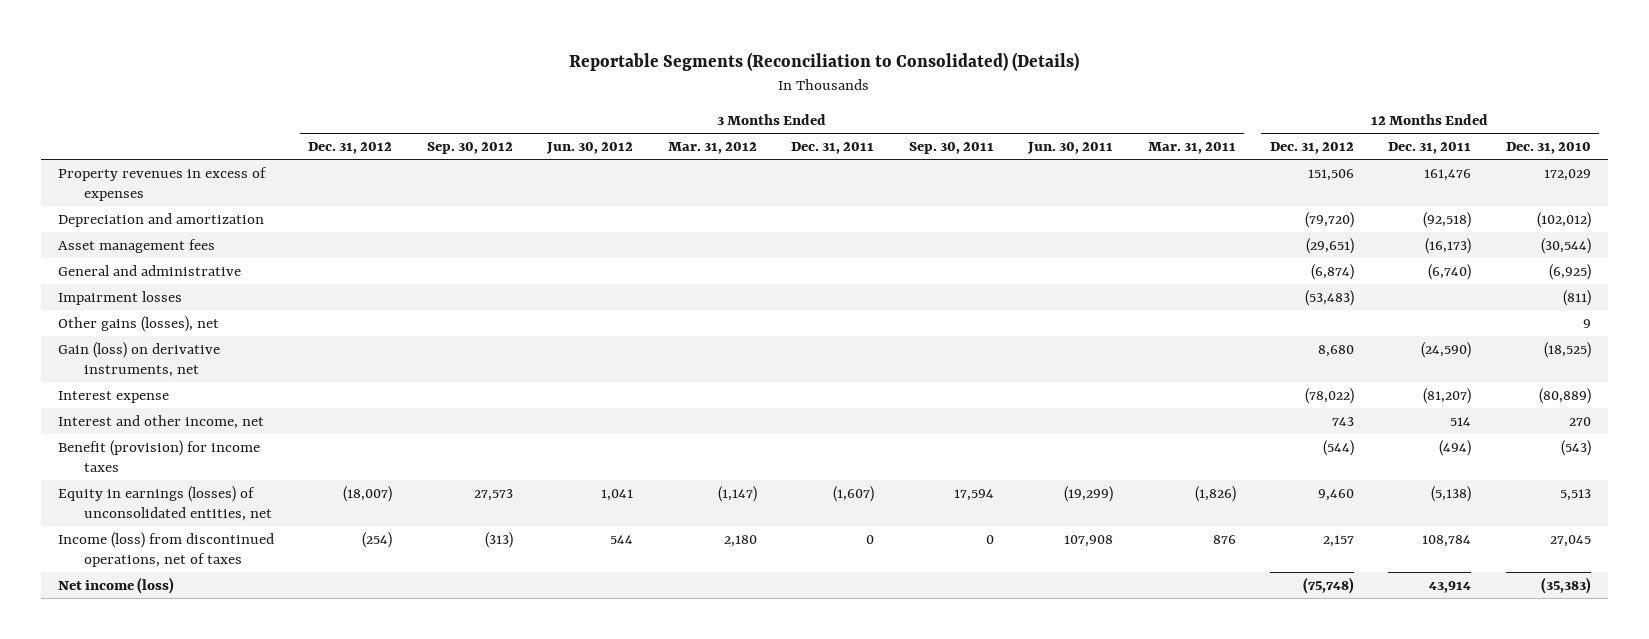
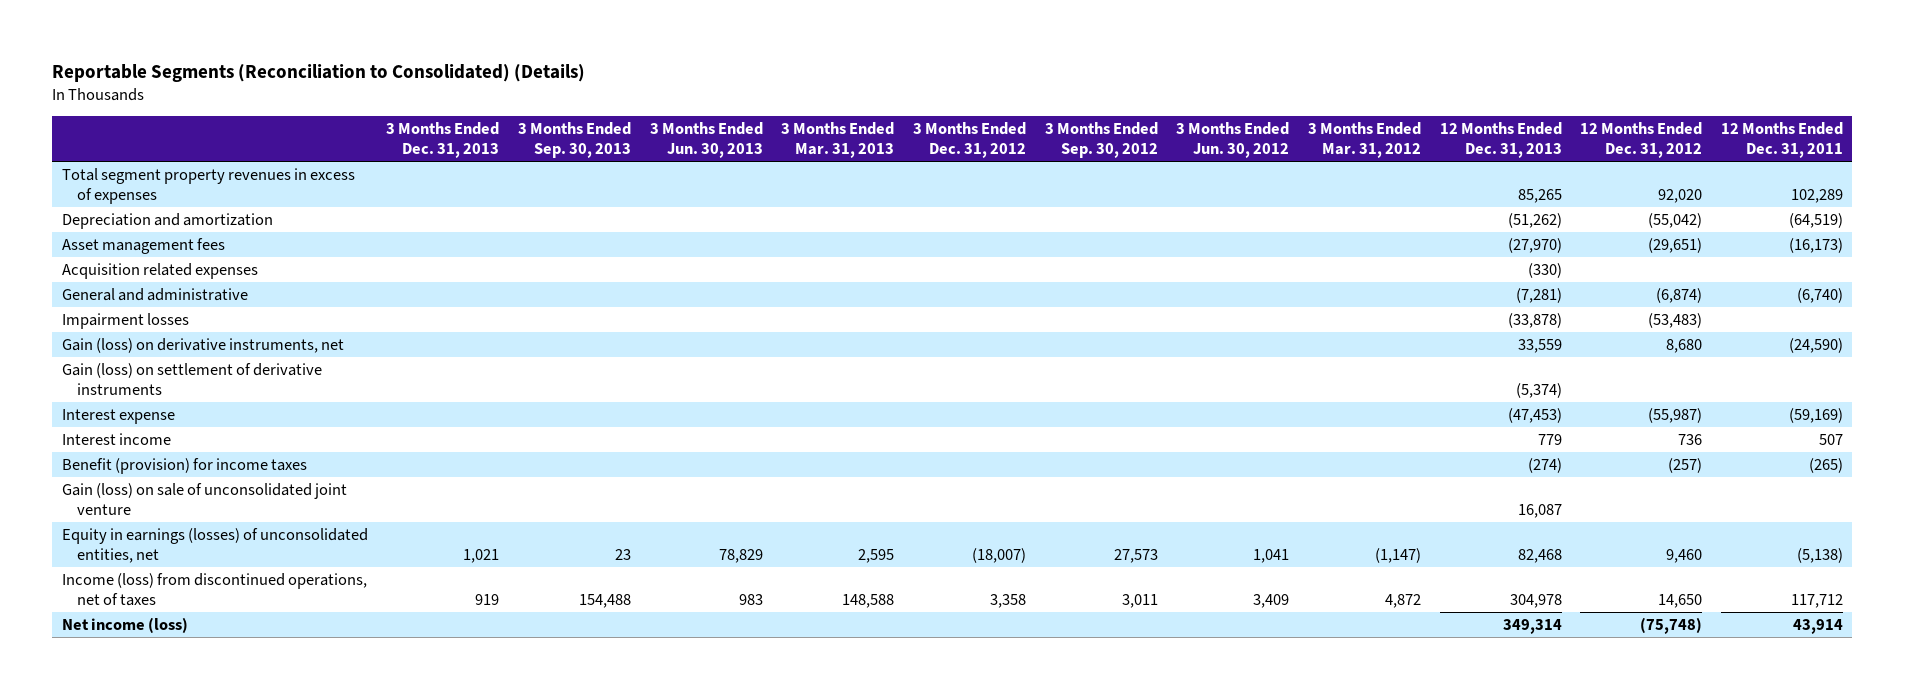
- | 3 Months Ended Dec. 31, 2012 | 3 Months Ended Sep. 30, 2012 | 3 Months Ended Jun. 30, 2012 | 3 Months Ended Mar. 31, 2012 | 3 Months Ended Dec. 31, 2011 | 3 Months Ended Sep. 30, 2011 | 3 Months Ended Jun. 30, 2011 | 3 Months Ended Mar. 31, 2011 | 12 Months Ended Dec. 31, 2012 | 12 Months Ended Dec. 31, 2011 | 12 Months Ended Dec. 31, 2010
+ | 3 Months Ended Dec. 31, 2013 | 3 Months Ended Sep. 30, 2013 | 3 Months Ended Jun. 30, 2013 | 3 Months Ended Mar. 31, 2013 | 3 Months Ended Dec. 31, 2012 | 3 Months Ended Sep. 30, 2012 | 3 Months Ended Jun. 30, 2012 | 3 Months Ended Mar. 31, 2012 | 12 Months Ended Dec. 31, 2013 | 12 Months Ended Dec. 31, 2012 | 12 Months Ended Dec. 31, 2011
- Property revenues in excess of expenses | | | | | | | | | 151,506 | 161,476 | 172,029
- Depreciation and amortization | | | | | | | | | (79,720) | (92,518) | (102,012)
+ Total segment property revenues in excess of expenses | | | | | | | | | 85,265 | 92,020 | 102,289
+ Depreciation and amortization | | | | | | | | | (51,262) | (55,042) | (64,519)
+ Acquisition related expenses | | | | | | | | | (330) | |
- Other gains (losses), net | | | | | | | | | | | 9
- Interest expense | | | | | | | | | (78,022) | (81,207) | (80,889)
- Interest and other income, net | | | | | | | | | 743 | 514 | 270
- Benefit (provision) for income taxes | | | | | | | | | (544) | (494) | (543)
+ Gain (loss) on settlement of derivative instruments | | | | | | | | | (5,374) | |
+ Interest expense | | | | | | | | | (47,453) | (55,987) | (59,169)
+ Interest income | | | | | | | | | 779 | 736 | 507
+ Benefit (provision) for income taxes | | | | | | | | | (274) | (257) | (265)
+ Gain (loss) on sale of unconsolidated joint venture | | | | | | | | | 16,087 | |
- Income (loss) from discontinued operations, net of taxes | (254) | (313) | 544 | 2,180 | 0 | 0 | 107,908 | 876 | 2,157 | 108,784 | 27,045
+ Income (loss) from discontinued operations, net of taxes | 919 | 154,488 | 983 | 148,588 | 3,358 | 3,011 | 3,409 | 4,872 | 304,978 | 14,650 | 117,712

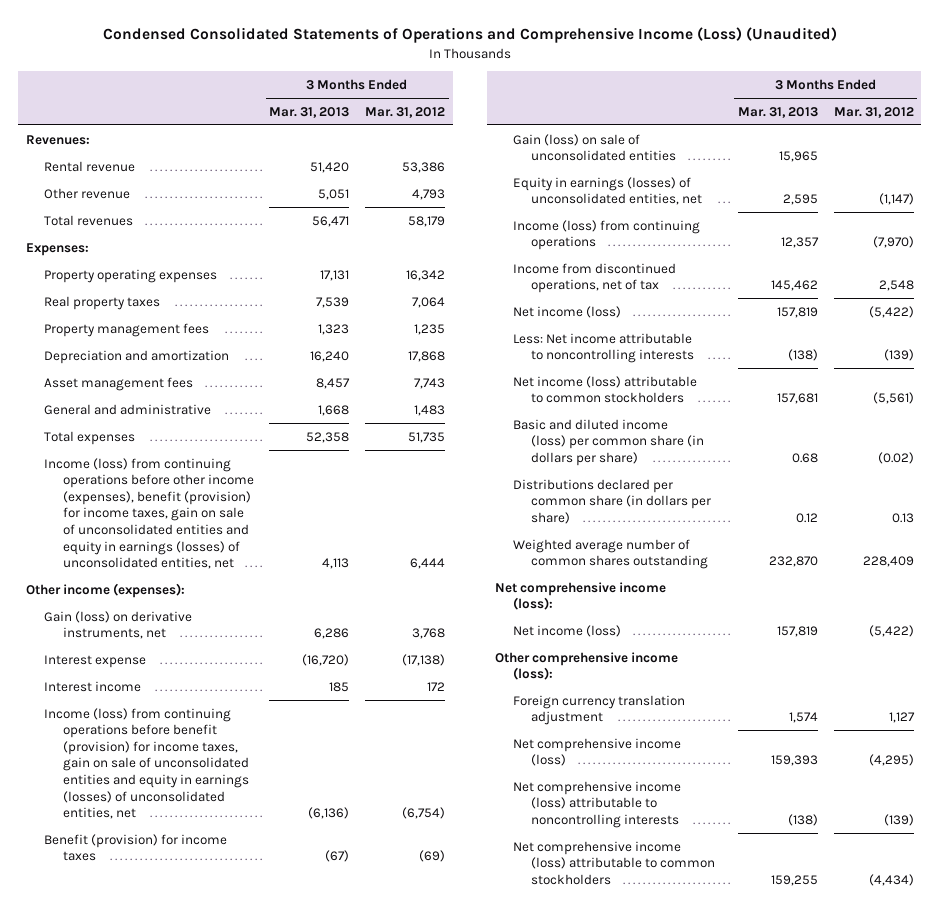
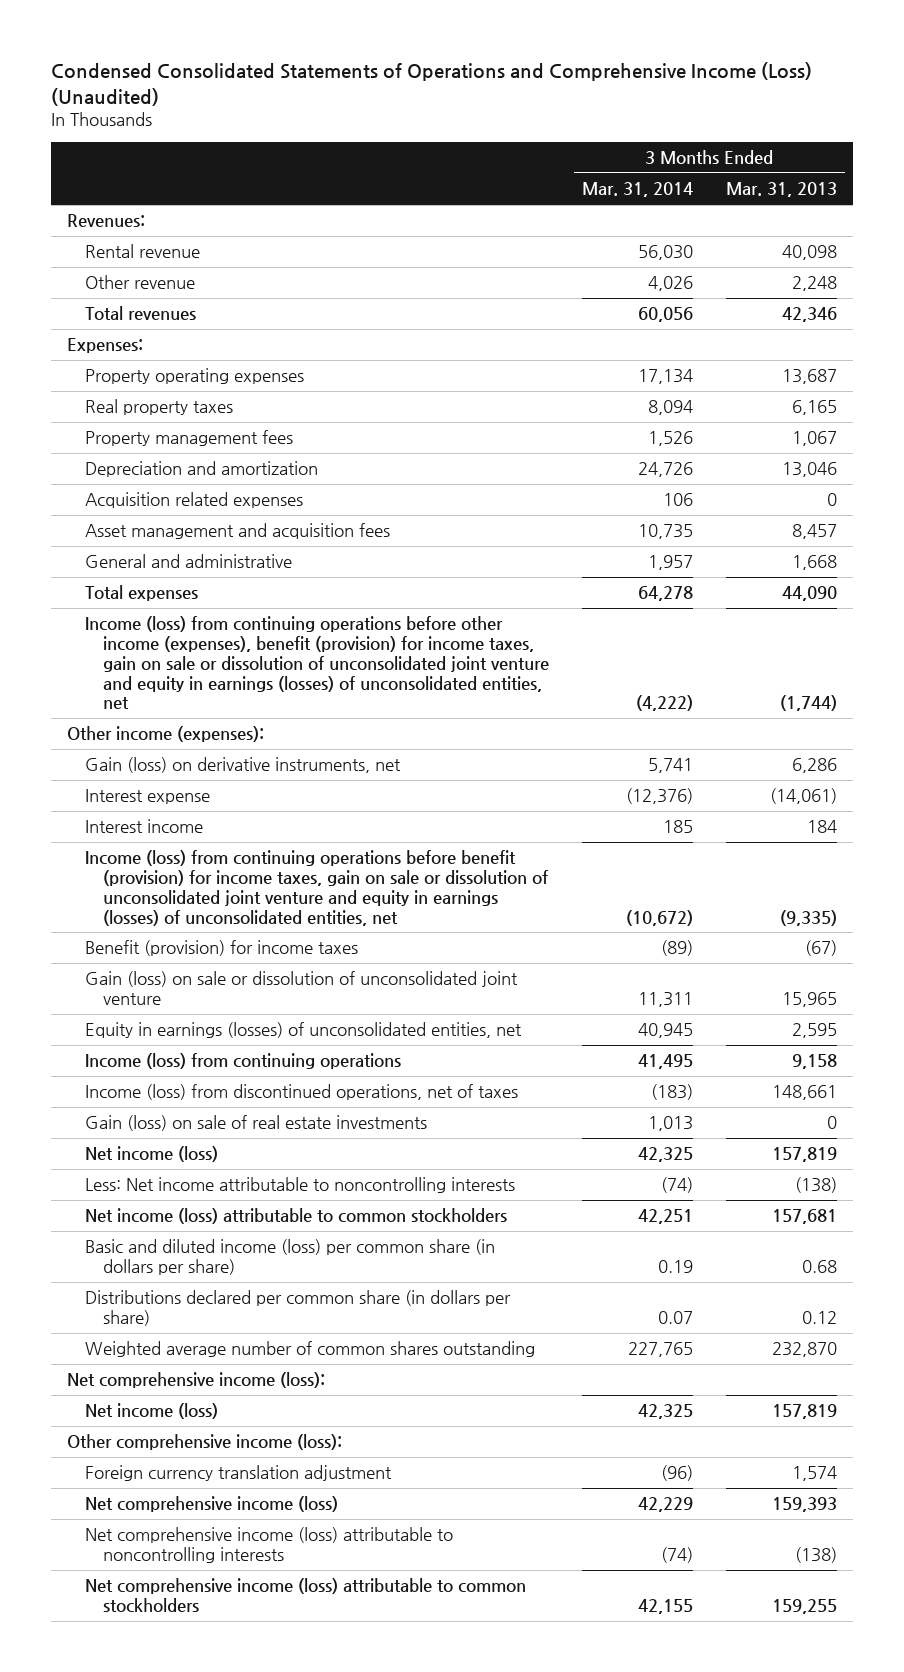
- | 3 Months Ended Mar. 31, 2013 | 3 Months Ended Mar. 31, 2012
+ | 3 Months Ended Mar. 31, 2014 | 3 Months Ended Mar. 31, 2013
- Rental revenue | 51,420 | 53,386
- Other revenue | 5,051 | 4,793
- Total revenues | 56,471 | 58,179
+ Rental revenue | 56,030 | 40,098
+ Other revenue | 4,026 | 2,248
+ Total revenues | 60,056 | 42,346
- Property operating expenses | 17,131 | 16,342
- Real property taxes | 7,539 | 7,064
- Property management fees | 1,323 | 1,235
- Depreciation and amortization | 16,240 | 17,868
- Asset management fees | 8,457 | 7,743
+ Property operating expenses | 17,134 | 13,687
+ Real property taxes | 8,094 | 6,165
+ Property management fees | 1,526 | 1,067
+ Depreciation and amortization | 24,726 | 13,046
+ Acquisition related expenses | 106 | 0
+ Asset management and acquisition fees | 10,735 | 8,457
- Total expenses | 52,358 | 51,735
- Income (loss) from continuing operations before other income (expenses), benefit (provision) for income taxes, gain on sale of unconsolidated entities and equity in earnings (losses) of unconsolidated entities, net | 4,113 | 6,444
+ Total expenses | 64,278 | 44,090
+ Income (loss) from continuing operations before other income (expenses), benefit (provision) for income taxes, gain on sale or dissolution of unconsolidated joint venture and equity in earnings (losses) of unconsolidated entities, net | (4,222) | (1,744)
- Interest expense | (16,720) | (17,138)
- Interest income | 185 | 172
- Income (loss) from continuing operations before benefit (provision) for income taxes, gain on sale of unconsolidated entities and equity in earnings (losses) of unconsolidated entities, net | (6,136) | (6,754)
+ Interest expense | (12,376) | (14,061)
+ Interest income | 185 | 184
+ Income (loss) from continuing operations before benefit (provision) for income taxes, gain on sale or dissolution of unconsolidated joint venture and equity in earnings (losses) of unconsolidated entities, net | (10,672) | (9,335)
- Gain (loss) on sale of unconsolidated entities | 15,965 |
+ Gain (loss) on sale or dissolution of unconsolidated joint venture | 11,311 | 15,965
- Income (loss) from continuing operations | 12,357 | (7,970)
- Income from discontinued operations, net of tax | 145,462 | 2,548
+ Income (loss) from continuing operations | 41,495 | 9,158
+ Income (loss) from discontinued operations, net of taxes | (183) | 148,661
+ Gain (loss) on sale of real estate investments | 1,013 | 0

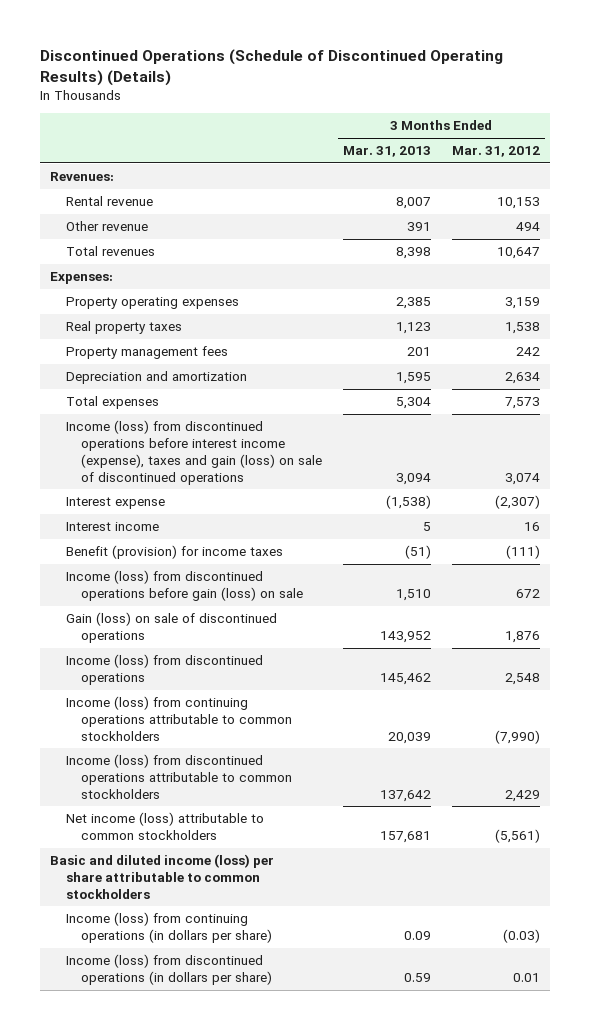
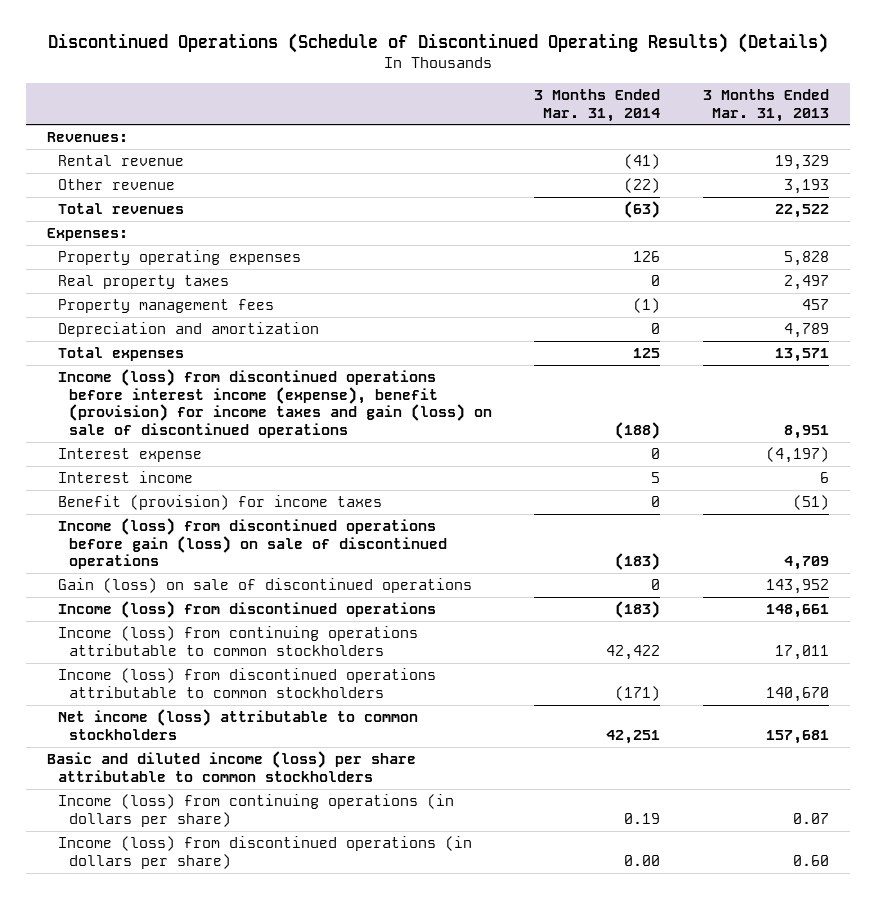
- | 3 Months Ended Mar. 31, 2013 | 3 Months Ended Mar. 31, 2012
+ | 3 Months Ended Mar. 31, 2014 | 3 Months Ended Mar. 31, 2013
- Rental revenue | 8,007 | 10,153
- Other revenue | 391 | 494
- Total revenues | 8,398 | 10,647
+ Rental revenue | (41) | 19,329
+ Other revenue | (22) | 3,193
+ Total revenues | (63) | 22,522
- Property operating expenses | 2,385 | 3,159
- Real property taxes | 1,123 | 1,538
- Property management fees | 201 | 242
- Depreciation and amortization | 1,595 | 2,634
- Total expenses | 5,304 | 7,573
- Income (loss) from discontinued operations before interest income (expense), taxes and gain (loss) on sale of discontinued operations | 3,094 | 3,074
- Interest expense | (1,538) | (2,307)
- Interest income | 5 | 16
+ Property operating expenses | 126 | 5,828
+ Real property taxes | 0 | 2,497
+ Property management fees | (1) | 457
+ Depreciation and amortization | 0 | 4,789
+ Total expenses | 125 | 13,571
+ Income (loss) from discontinued operations before interest income (expense), benefit (provision) for income taxes and gain (loss) on sale of discontinued operations | (188) | 8,951
+ Interest expense | 0 | (4,197)
+ Interest income | 5 | 6
- Income (loss) from discontinued operations before gain (loss) on sale | 1,510 | 672
+ Income (loss) from discontinued operations before gain (loss) on sale of discontinued operations | (183) | 4,709
- Income (loss) from discontinued operations | 145,462 | 2,548
- Income (loss) from continuing operations attributable to common stockholders | 20,039 | (7,990)
- Income (loss) from discontinued operations attributable to common stockholders | 137,642 | 2,429
+ Income (loss) from discontinued operations | (183) | 148,661
+ Income (loss) from continuing operations attributable to common stockholders | 42,422 | 17,011
+ Income (loss) from discontinued operations attributable to common stockholders | (171) | 140,670
- Income (loss) from continuing operations (in dollars per share) | 0.09 | (0.03)
- Income (loss) from discontinued operations (in dollars per share) | 0.59 | 0.01
+ Income (loss) from continuing operations (in dollars per share) | 0.19 | 0.07
+ Income (loss) from discontinued operations (in dollars per share) | 0.00 | 0.60

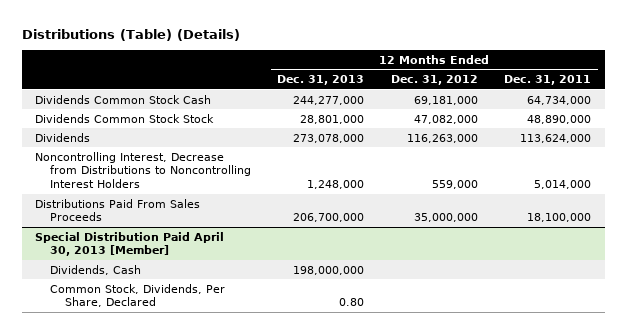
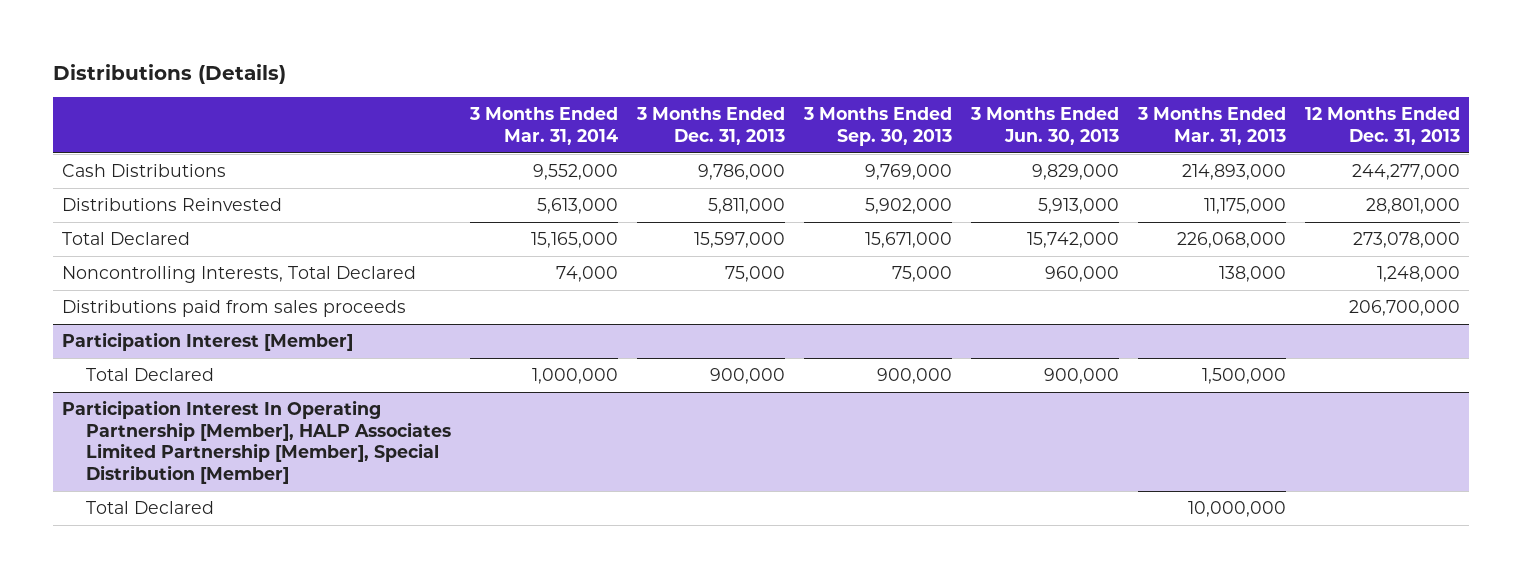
- Distributions (Table) (Details)
+ Distributions (Details)
- | 12 Months Ended Dec. 31, 2013 | 12 Months Ended Dec. 31, 2012 | 12 Months Ended Dec. 31, 2011
+ | 3 Months Ended Mar. 31, 2014 | 3 Months Ended Dec. 31, 2013 | 3 Months Ended Sep. 30, 2013 | 3 Months Ended Jun. 30, 2013 | 3 Months Ended Mar. 31, 2013 | 12 Months Ended Dec. 31, 2013
- Dividends Common Stock Cash | 244,277,000 | 69,181,000 | 64,734,000
- Dividends Common Stock Stock | 28,801,000 | 47,082,000 | 48,890,000
- Dividends | 273,078,000 | 116,263,000 | 113,624,000
- Noncontrolling Interest, Decrease from Distributions to Noncontrolling Interest Holders | 1,248,000 | 559,000 | 5,014,000
- Distributions Paid From Sales Proceeds | 206,700,000 | 35,000,000 | 18,100,000
- Special Distribution Paid April 30, 2013 [Member]
- Dividends, Cash | 198,000,000 | |
- Common Stock, Dividends, Per Share, Declared | 0.80 | |
+ Cash Distributions | 9,552,000 | 9,786,000 | 9,769,000 | 9,829,000 | 214,893,000 | 244,277,000
+ Distributions Reinvested | 5,613,000 | 5,811,000 | 5,902,000 | 5,913,000 | 11,175,000 | 28,801,000
+ Total Declared | 15,165,000 | 15,597,000 | 15,671,000 | 15,742,000 | 226,068,000 | 273,078,000
+ Noncontrolling Interests, Total Declared | 74,000 | 75,000 | 75,000 | 960,000 | 138,000 | 1,248,000
+ Distributions paid from sales proceeds | | | | | | 206,700,000
+ Participation Interest [Member]
+ Total Declared | 1,000,000 | 900,000 | 900,000 | 900,000 | 1,500,000 |
+ Participation Interest In Operating Partnership [Member], HALP Associates Limited Partnership [Member], Special Distribution [Member]
+ Total Declared | | | | | 10,000,000 |

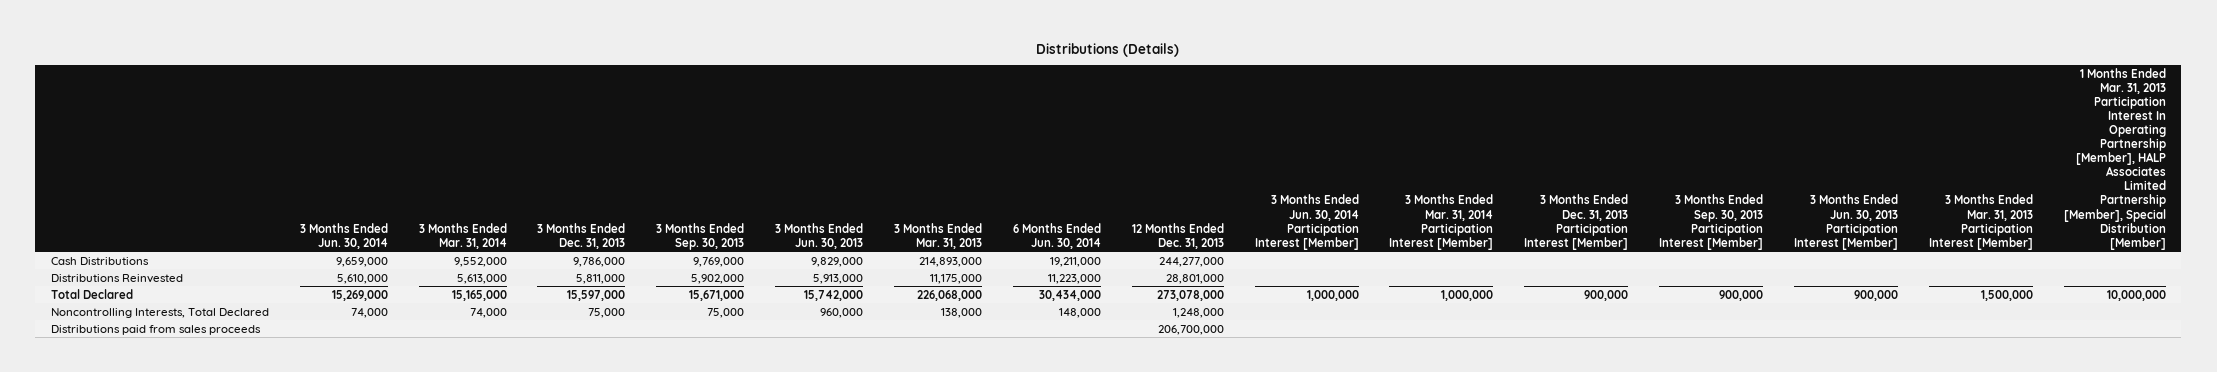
- | 3 Months Ended Mar. 31, 2014 | 3 Months Ended Dec. 31, 2013 | 3 Months Ended Sep. 30, 2013 | 3 Months Ended Jun. 30, 2013 | 3 Months Ended Mar. 31, 2013 | 12 Months Ended Dec. 31, 2013
+ | 3 Months Ended Jun. 30, 2014 | 3 Months Ended Mar. 31, 2014 | 3 Months Ended Dec. 31, 2013 | 3 Months Ended Sep. 30, 2013 | 3 Months Ended Jun. 30, 2013 | 3 Months Ended Mar. 31, 2013 | 6 Months Ended Jun. 30, 2014 | 12 Months Ended Dec. 31, 2013 | 3 Months Ended Jun. 30, 2014 Participation Interest [Member] | 3 Months Ended Mar. 31, 2014 Participation Interest [Member] | 3 Months Ended Dec. 31, 2013 Participation Interest [Member] | 3 Months Ended Sep. 30, 2013 Participation Interest [Member] | 3 Months Ended Jun. 30, 2013 Participation Interest [Member] | 3 Months Ended Mar. 31, 2013 Participation Interest [Member] | 1 Months Ended Mar. 31, 2013 Participation Interest In Operating Partnership [Member], HALP Associates Limited Partnership [Member], Special Distribution [Member]
- Participation Interest [Member]
- Total Declared | 1,000,000 | 900,000 | 900,000 | 900,000 | 1,500,000 |
- Participation Interest In Operating Partnership [Member], HALP Associates Limited Partnership [Member], Special Distribution [Member]
- Total Declared | | | | | 10,000,000 |

